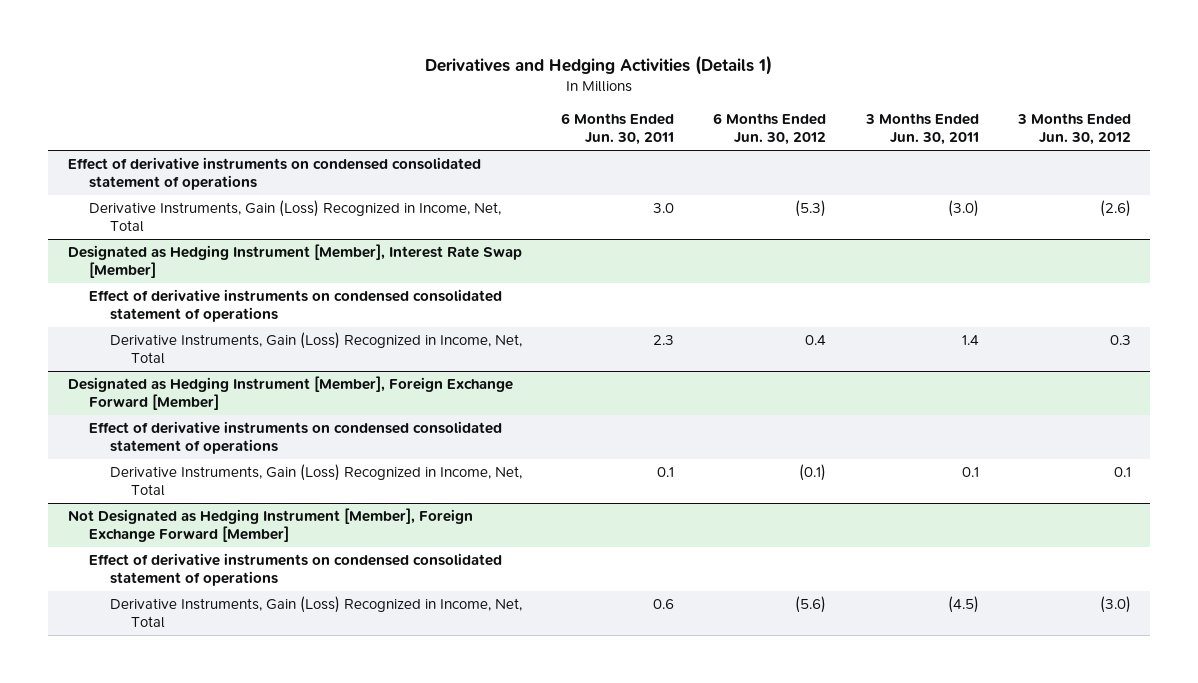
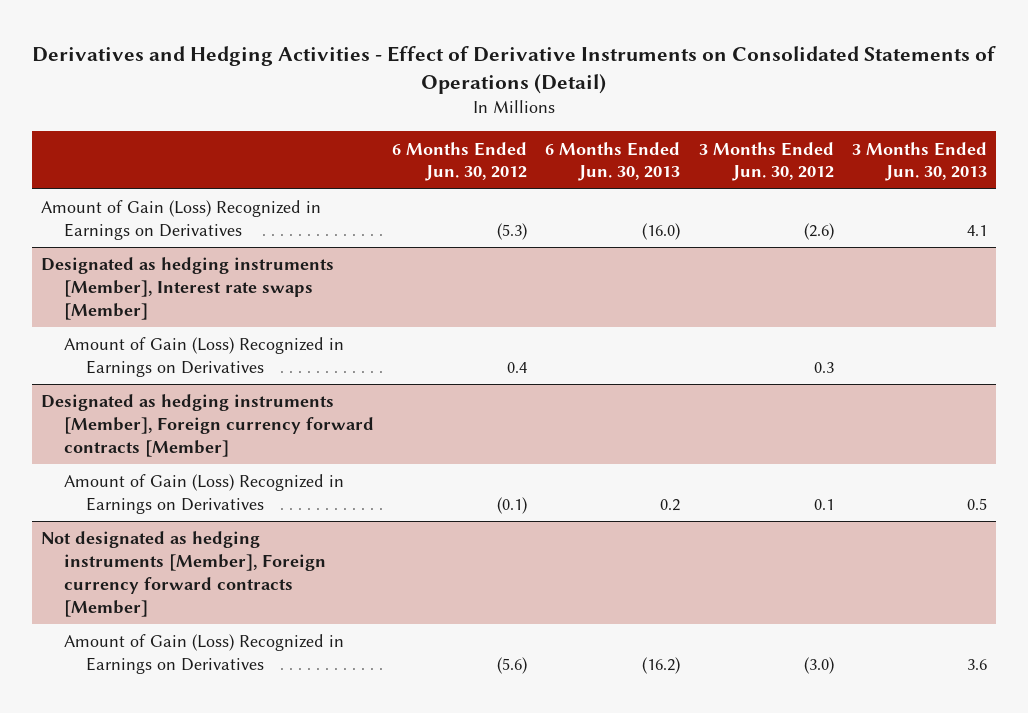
- Derivatives and Hedging Activities (Details 1)
+ Derivatives and Hedging Activities - Effect of Derivative Instruments on Consolidated Statements of Operations (Detail)
- | 6 Months Ended Jun. 30, 2011 | 6 Months Ended Jun. 30, 2012 | 3 Months Ended Jun. 30, 2011 | 3 Months Ended Jun. 30, 2012
+ | 6 Months Ended Jun. 30, 2012 | 6 Months Ended Jun. 30, 2013 | 3 Months Ended Jun. 30, 2012 | 3 Months Ended Jun. 30, 2013
- Effect of derivative instruments on condensed consolidated statement of operations
- Derivative Instruments, Gain (Loss) Recognized in Income, Net, Total | 3.0 | (5.3) | (3.0) | (2.6)
- Designated as Hedging Instrument [Member], Interest Rate Swap [Member]
- Effect of derivative instruments on condensed consolidated statement of operations
- Derivative Instruments, Gain (Loss) Recognized in Income, Net, Total | 2.3 | 0.4 | 1.4 | 0.3
- Designated as Hedging Instrument [Member], Foreign Exchange Forward [Member]
- Effect of derivative instruments on condensed consolidated statement of operations
- Derivative Instruments, Gain (Loss) Recognized in Income, Net, Total | 0.1 | (0.1) | 0.1 | 0.1
- Not Designated as Hedging Instrument [Member], Foreign Exchange Forward [Member]
- Effect of derivative instruments on condensed consolidated statement of operations
- Derivative Instruments, Gain (Loss) Recognized in Income, Net, Total | 0.6 | (5.6) | (4.5) | (3.0)
+ Amount of Gain (Loss) Recognized in Earnings on Derivatives | (5.3) | (16.0) | (2.6) | 4.1
+ Designated as hedging instruments [Member], Interest rate swaps [Member]
+ Amount of Gain (Loss) Recognized in Earnings on Derivatives | 0.4 | | 0.3 |
+ Designated as hedging instruments [Member], Foreign currency forward contracts [Member]
+ Amount of Gain (Loss) Recognized in Earnings on Derivatives | (0.1) | 0.2 | 0.1 | 0.5
+ Not designated as hedging instruments [Member], Foreign currency forward contracts [Member]
+ Amount of Gain (Loss) Recognized in Earnings on Derivatives | (5.6) | (16.2) | (3.0) | 3.6

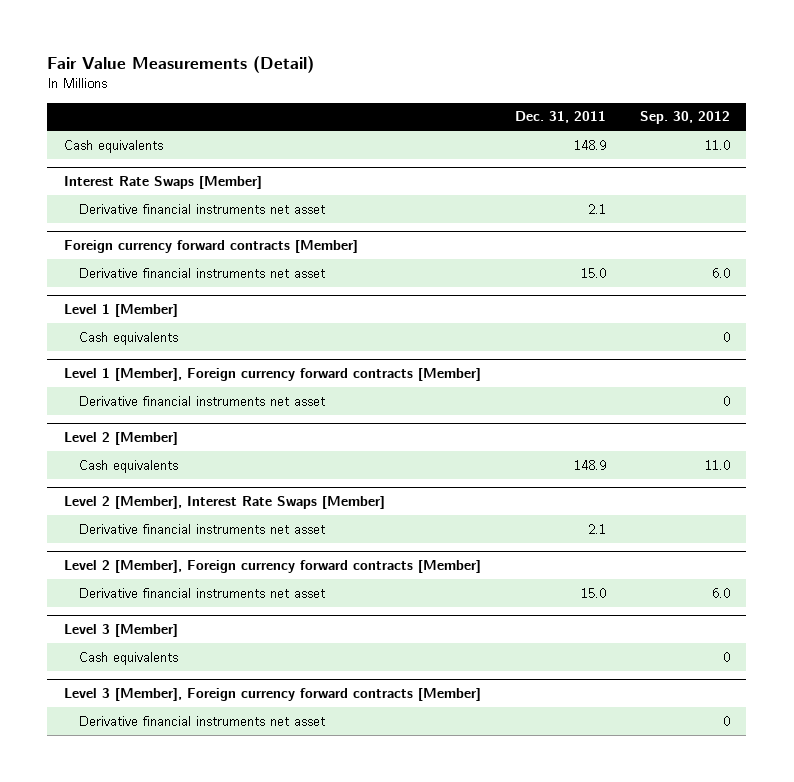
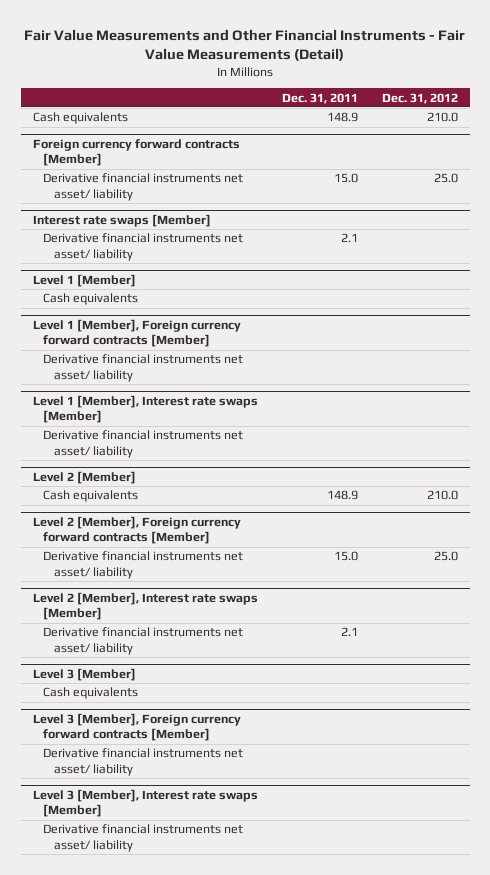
- Fair Value Measurements (Detail)
+ Fair Value Measurements and Other Financial Instruments - Fair Value Measurements (Detail)
- | Dec. 31, 2011 | Sep. 30, 2012
+ | Dec. 31, 2011 | Dec. 31, 2012
- Interest Rate Swaps [Member]
- Derivative financial instruments net asset | 2.1 |
@ Foreign currency forward contracts [Member]
- Derivative financial instruments net asset | 15.0 | 6.0
+ Derivative financial instruments net asset/ liability | 15.0 | 25.0
+ Interest rate swaps [Member]
+ Derivative financial instruments net asset/ liability | 2.1 |
@ Level 1 [Member], Foreign currency forward contracts [Member]
- Derivative financial instruments net asset | | 0
+ Derivative financial instruments net asset/ liability
+ Level 1 [Member], Interest rate swaps [Member]
+ Derivative financial instruments net asset/ liability
- Level 2 [Member], Interest Rate Swaps [Member]
- Derivative financial instruments net asset | 2.1 |
@ Level 2 [Member], Foreign currency forward contracts [Member]
- Derivative financial instruments net asset | 15.0 | 6.0
+ Derivative financial instruments net asset/ liability | 15.0 | 25.0
+ Level 2 [Member], Interest rate swaps [Member]
+ Derivative financial instruments net asset/ liability | 2.1 |
@ Level 3 [Member], Foreign currency forward contracts [Member]
- Derivative financial instruments net asset | | 0
+ Derivative financial instruments net asset/ liability
+ Level 3 [Member], Interest rate swaps [Member]
+ Derivative financial instruments net asset/ liability

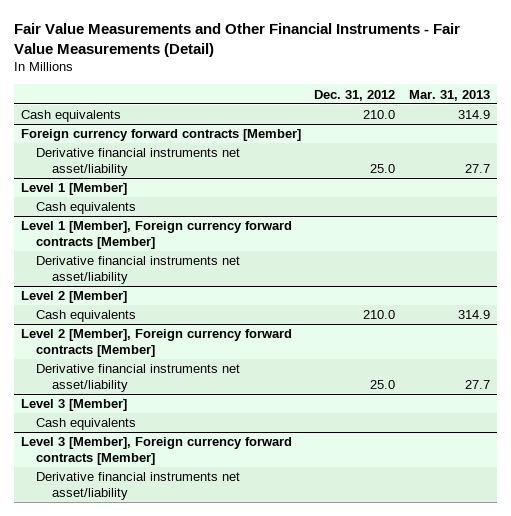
- | Dec. 31, 2011 | Dec. 31, 2012
+ | Dec. 31, 2012 | Mar. 31, 2013
@ Foreign currency forward contracts [Member]
- Derivative financial instruments net asset/ liability | 15.0 | 25.0
- Interest rate swaps [Member]
- Derivative financial instruments net asset/ liability | 2.1 |
@ Foreign currency forward contracts [Member]
+ Derivative financial instruments net asset/liability | 25.0 | 27.7
@ Level 1 [Member], Foreign currency forward contracts [Member]
- Derivative financial instruments net asset/ liability
- Level 1 [Member], Interest rate swaps [Member]
- Derivative financial instruments net asset/ liability
@ Level 1 [Member], Foreign currency forward contracts [Member]
+ Derivative financial instruments net asset/liability
@ Level 2 [Member], Foreign currency forward contracts [Member]
- Derivative financial instruments net asset/ liability | 15.0 | 25.0
- Level 2 [Member], Interest rate swaps [Member]
- Derivative financial instruments net asset/ liability | 2.1 |
@ Level 2 [Member], Foreign currency forward contracts [Member]
+ Derivative financial instruments net asset/liability | 25.0 | 27.7
@ Level 3 [Member], Foreign currency forward contracts [Member]
- Derivative financial instruments net asset/ liability
- Level 3 [Member], Interest rate swaps [Member]
- Derivative financial instruments net asset/ liability
@ Level 3 [Member], Foreign currency forward contracts [Member]
+ Derivative financial instruments net asset/liability

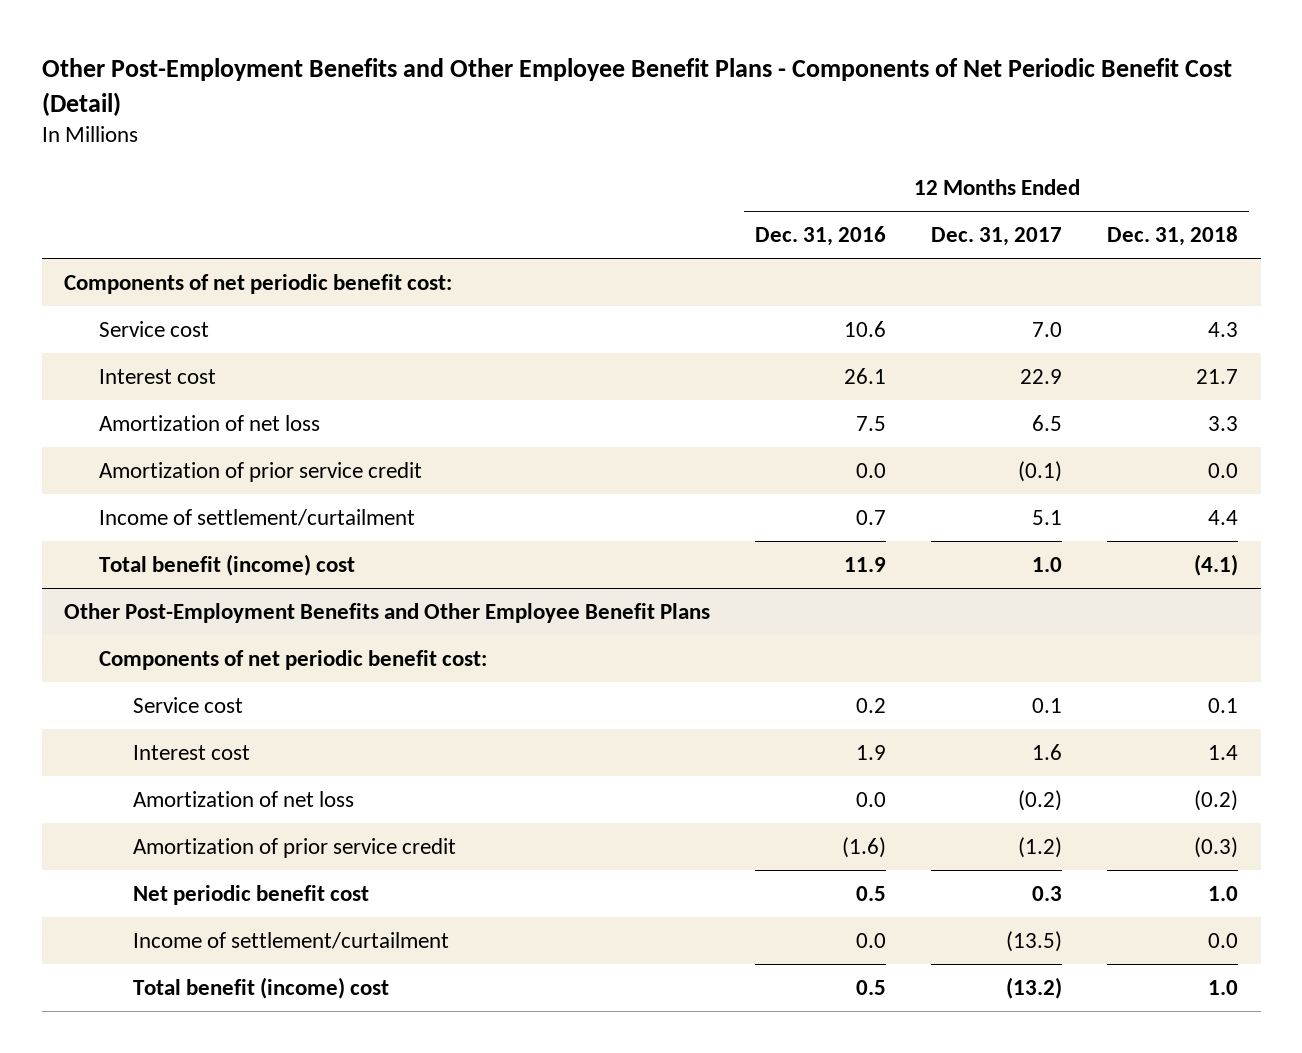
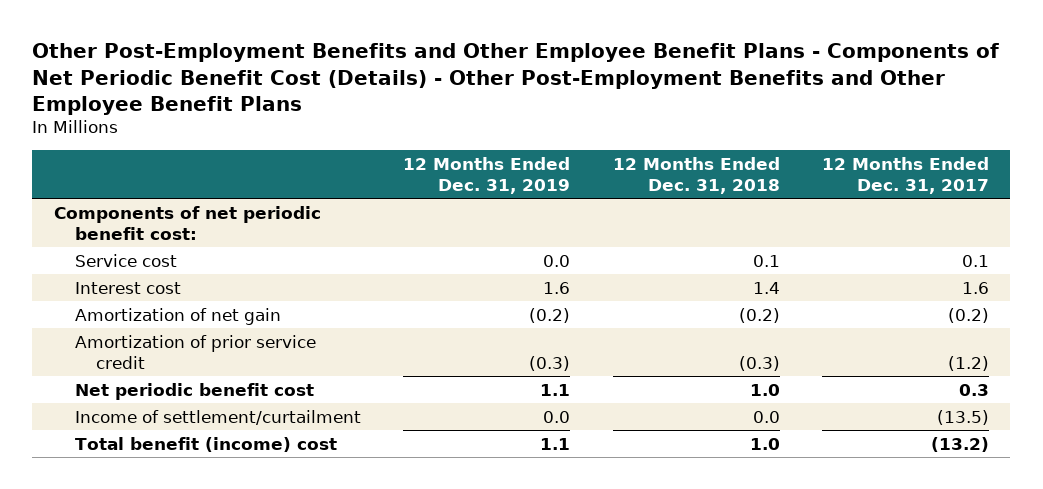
- Other Post-Employment Benefits and Other Employee Benefit Plans - Components of Net Periodic Benefit Cost (Detail)
+ Other Post-Employment Benefits and Other Employee Benefit Plans - Components of Net Periodic Benefit Cost (Details) - Other Post-Employment Benefits and Other Employee Benefit Plans
- | 12 Months Ended Dec. 31, 2016 | 12 Months Ended Dec. 31, 2017 | 12 Months Ended Dec. 31, 2018
+ | 12 Months Ended Dec. 31, 2019 | 12 Months Ended Dec. 31, 2018 | 12 Months Ended Dec. 31, 2017
- Service cost | 10.6 | 7.0 | 4.3
- Interest cost | 26.1 | 22.9 | 21.7
- Amortization of net loss | 7.5 | 6.5 | 3.3
- Amortization of prior service credit | 0.0 | (0.1) | 0.0
- Income of settlement/curtailment | 0.7 | 5.1 | 4.4
- Total benefit (income) cost | 11.9 | 1.0 | (4.1)
- Other Post-Employment Benefits and Other Employee Benefit Plans
- Components of net periodic benefit cost:
- Amortization of net loss | 0.0 | (0.2) | (0.2)
+ Amortization of net gain | (0.2) | (0.2) | (0.2)

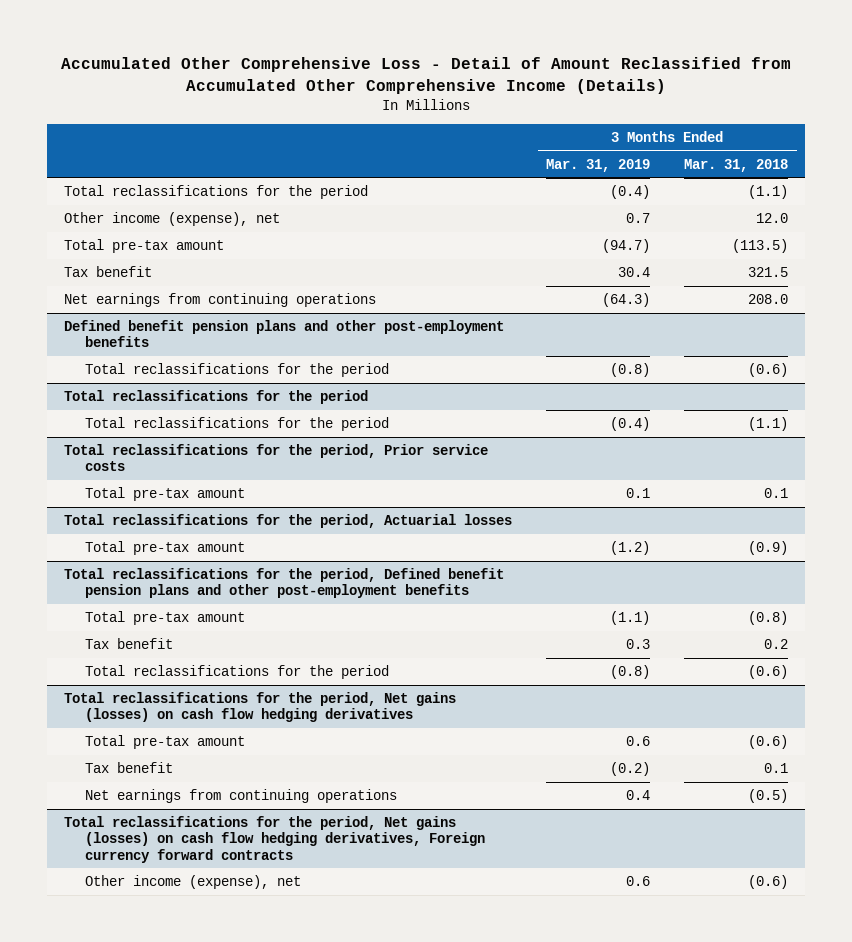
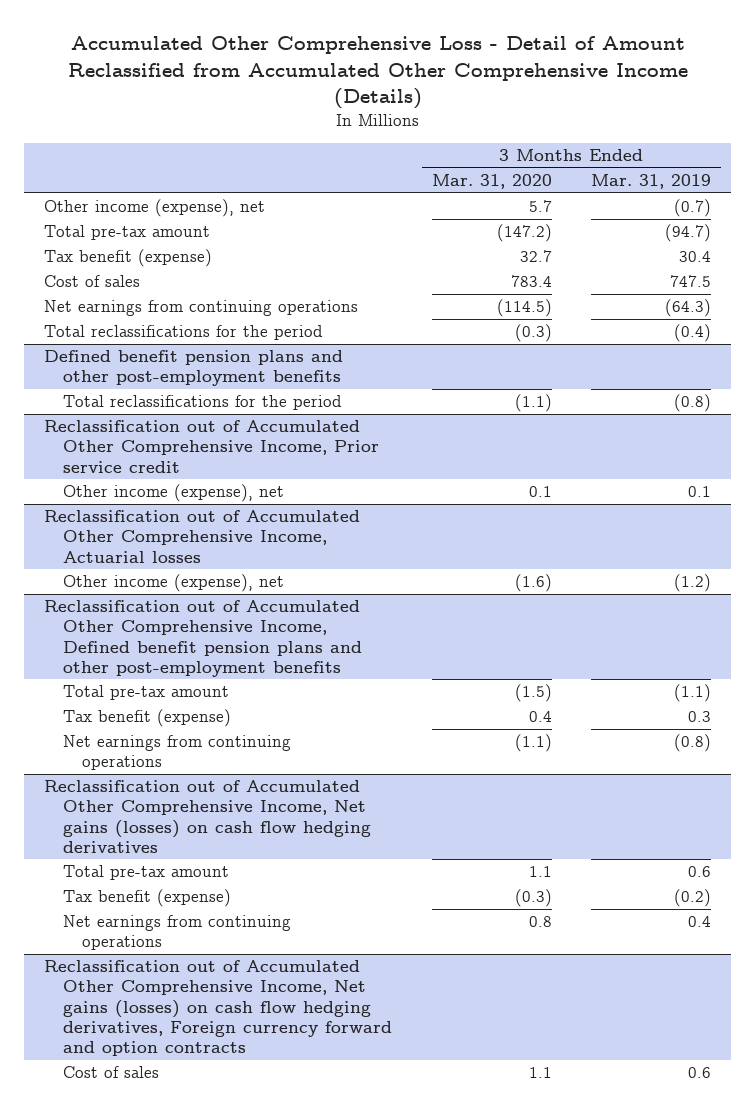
- | 3 Months Ended Mar. 31, 2019 | 3 Months Ended Mar. 31, 2018
+ | 3 Months Ended Mar. 31, 2020 | 3 Months Ended Mar. 31, 2019
- Other income (expense), net | 0.7 | 12.0
+ Other income (expense), net | 5.7 | (0.7)
- Tax benefit | 30.4 | 321.5
+ Tax benefit (expense) | 32.7 | 30.4
+ Cost of sales | 783.4 | 747.5
moved down: Total reclassifications for the period | (0.3) | (0.4)
- Total reclassifications for the period
- Total reclassifications for the period | (0.4) | (1.1)
- Total reclassifications for the period, Prior service costs
- Total pre-tax amount | 0.1 | 0.1
- Total reclassifications for the period, Actuarial losses
- Total pre-tax amount | (1.2) | (0.9)
- Total reclassifications for the period, Defined benefit pension plans and other post-employment benefits
+ Reclassification out of Accumulated Other Comprehensive Income, Prior service credit
+ Other income (expense), net | 0.1 | 0.1
+ Reclassification out of Accumulated Other Comprehensive Income, Actuarial losses
+ Other income (expense), net | (1.6) | (1.2)
+ Reclassification out of Accumulated Other Comprehensive Income, Defined benefit pension plans and other post-employment benefits
- Tax benefit | 0.3 | 0.2
- Total reclassifications for the period | (0.8) | (0.6)
- Total reclassifications for the period, Net gains (losses) on cash flow hedging derivatives
+ Tax benefit (expense) | 0.4 | 0.3
+ Net earnings from continuing operations | (1.1) | (0.8)
+ Reclassification out of Accumulated Other Comprehensive Income, Net gains (losses) on cash flow hedging derivatives
- Tax benefit | (0.2) | 0.1
+ Tax benefit (expense) | (0.3) | (0.2)
- Total reclassifications for the period, Net gains (losses) on cash flow hedging derivatives, Foreign currency forward contracts
- Other income (expense), net | 0.6 | (0.6)
+ Reclassification out of Accumulated Other Comprehensive Income, Net gains (losses) on cash flow hedging derivatives, Foreign currency forward and option contracts
+ Cost of sales | 1.1 | 0.6

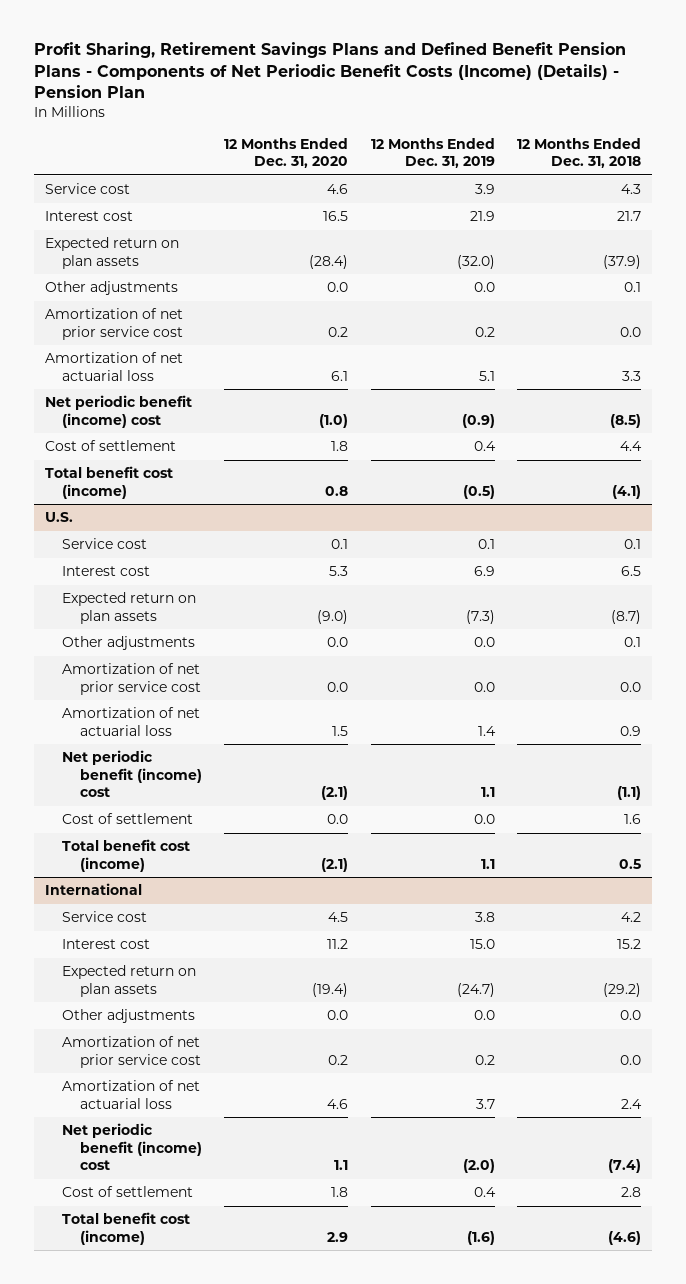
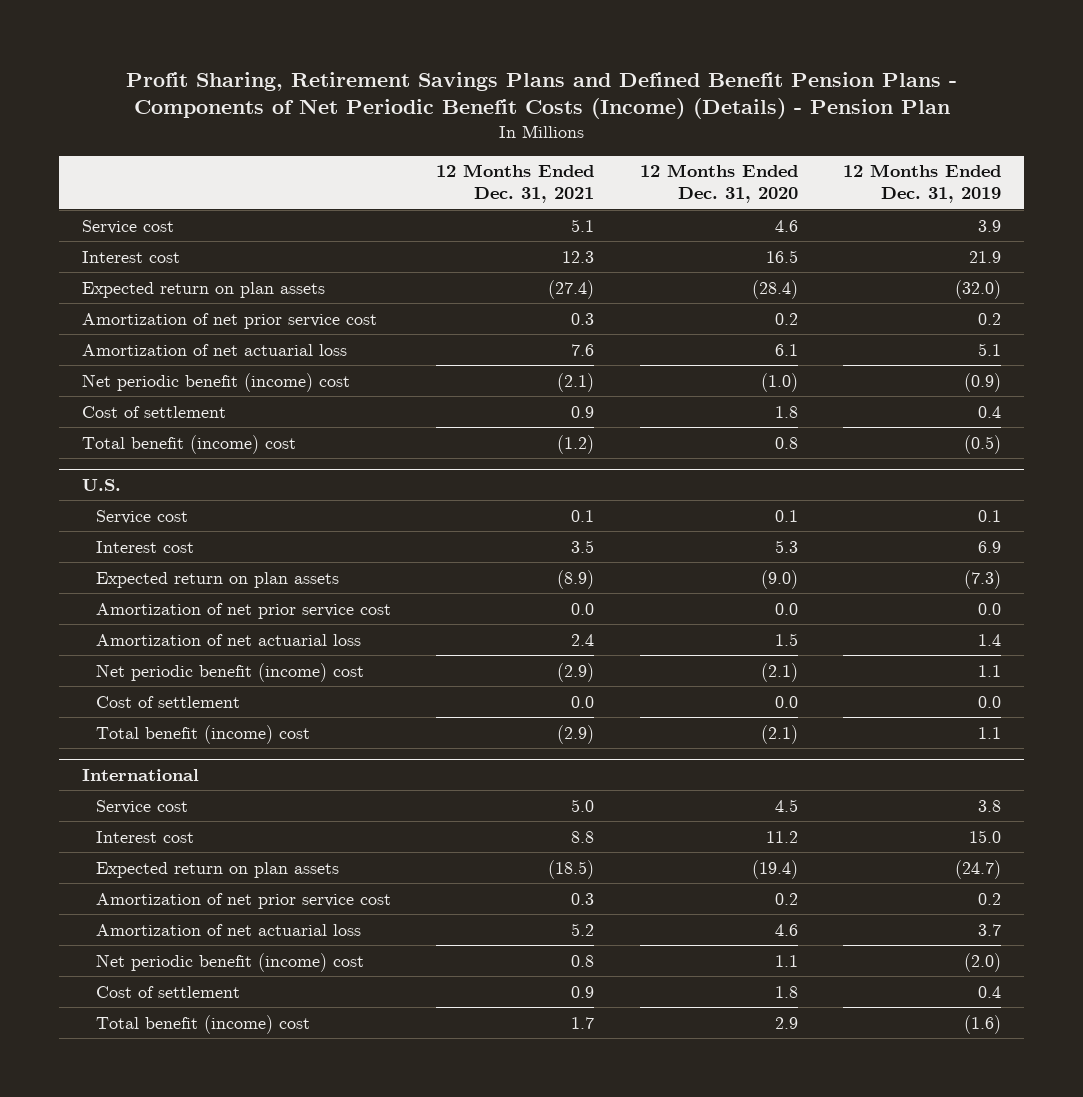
- | 12 Months Ended Dec. 31, 2020 | 12 Months Ended Dec. 31, 2019 | 12 Months Ended Dec. 31, 2018
+ | 12 Months Ended Dec. 31, 2021 | 12 Months Ended Dec. 31, 2020 | 12 Months Ended Dec. 31, 2019
- Other adjustments | 0.0 | 0.0 | 0.1
- Total benefit cost (income) | 0.8 | (0.5) | (4.1)
+ Total benefit (income) cost | (1.2) | 0.8 | (0.5)
@ U.S.
- Other adjustments | 0.0 | 0.0 | 0.1
- Total benefit cost (income) | (2.1) | 1.1 | 0.5
+ Total benefit (income) cost | (2.9) | (2.1) | 1.1
@ International
- Other adjustments | 0.0 | 0.0 | 0.0
- Total benefit cost (income) | 2.9 | (1.6) | (4.6)
+ Total benefit (income) cost | 1.7 | 2.9 | (1.6)

